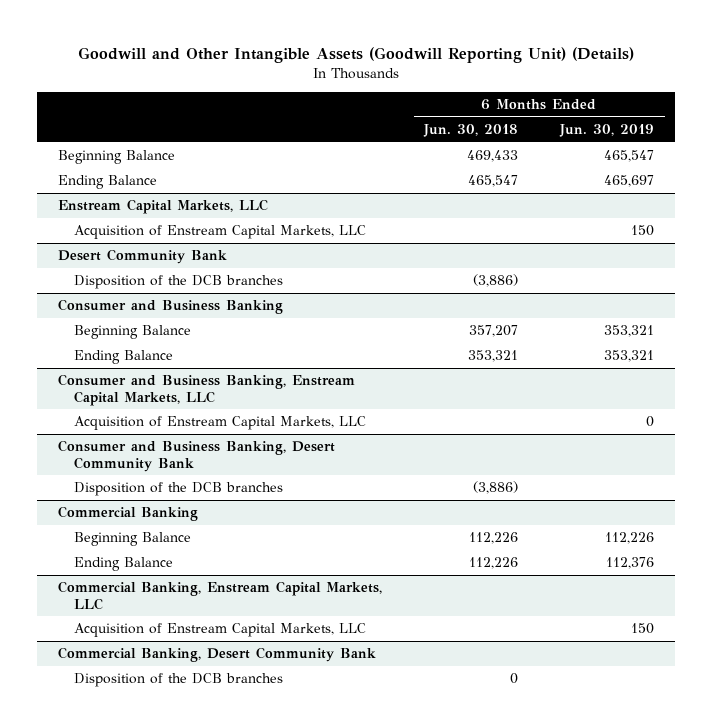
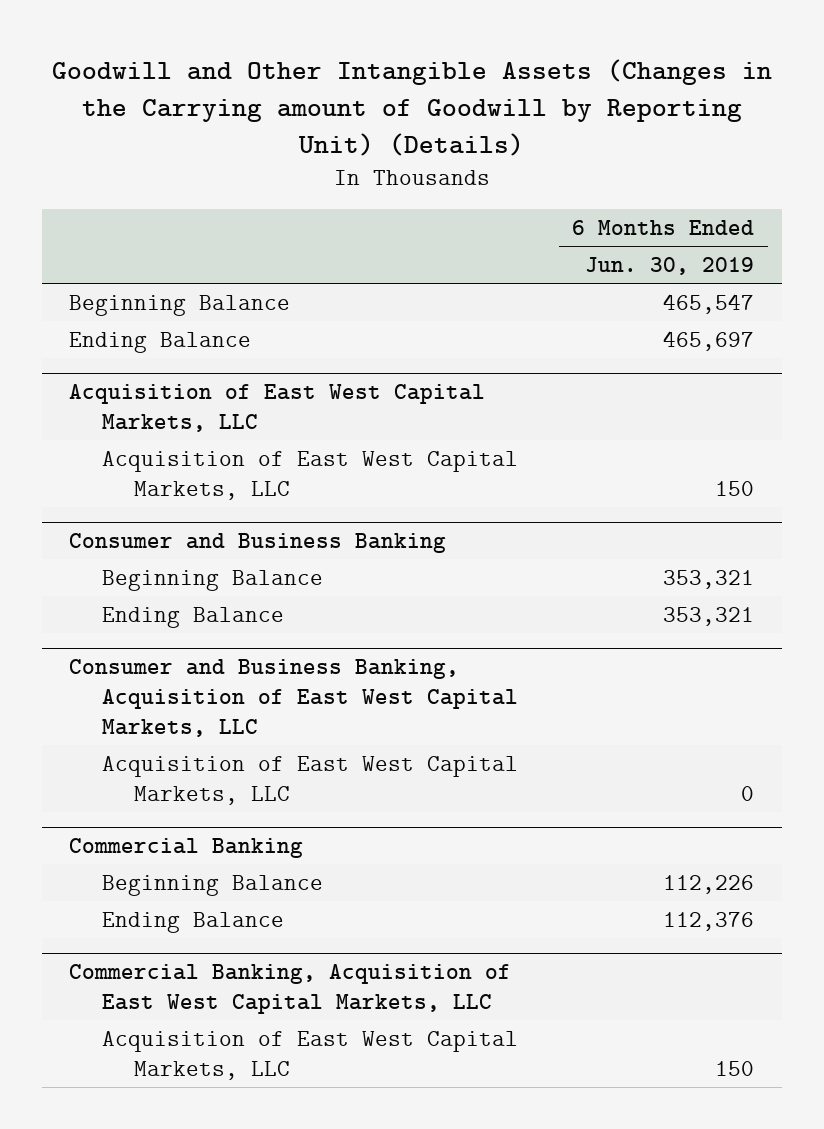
- Goodwill and Other Intangible Assets (Goodwill Reporting Unit) (Details)
+ Goodwill and Other Intangible Assets (Changes in the Carrying amount of Goodwill by Reporting Unit) (Details)
- | 6 Months Ended Jun. 30, 2018 | 6 Months Ended Jun. 30, 2019
+ | 6 Months Ended Jun. 30, 2019
- Enstream Capital Markets, LLC
- Acquisition of Enstream Capital Markets, LLC | | 150
- Desert Community Bank
- Disposition of the DCB branches | (3,886) |
+ Acquisition of East West Capital Markets, LLC
+ Acquisition of East West Capital Markets, LLC | 150
- Consumer and Business Banking, Enstream Capital Markets, LLC
- Acquisition of Enstream Capital Markets, LLC | | 0
- Consumer and Business Banking, Desert Community Bank
- Disposition of the DCB branches | (3,886) |
+ Consumer and Business Banking, Acquisition of East West Capital Markets, LLC
+ Acquisition of East West Capital Markets, LLC | 0
- Commercial Banking, Enstream Capital Markets, LLC
- Acquisition of Enstream Capital Markets, LLC | | 150
- Commercial Banking, Desert Community Bank
- Disposition of the DCB branches | 0 |
+ Commercial Banking, Acquisition of East West Capital Markets, LLC
+ Acquisition of East West Capital Markets, LLC | 150

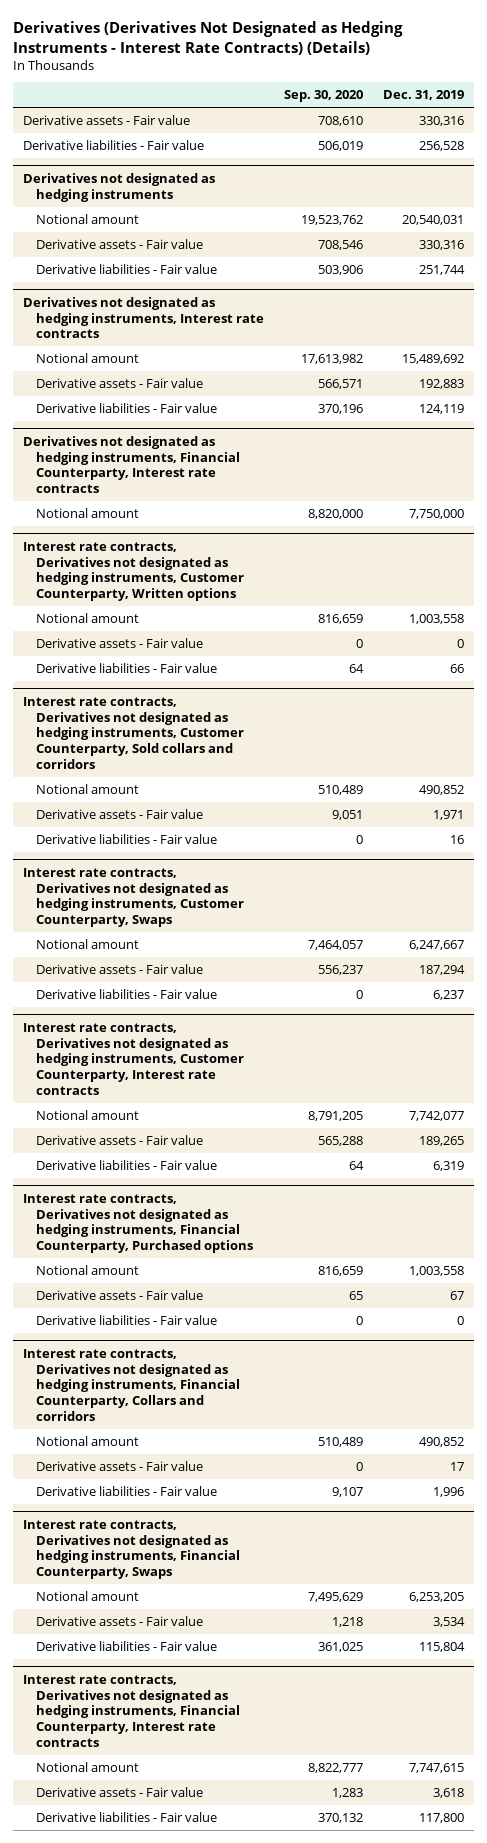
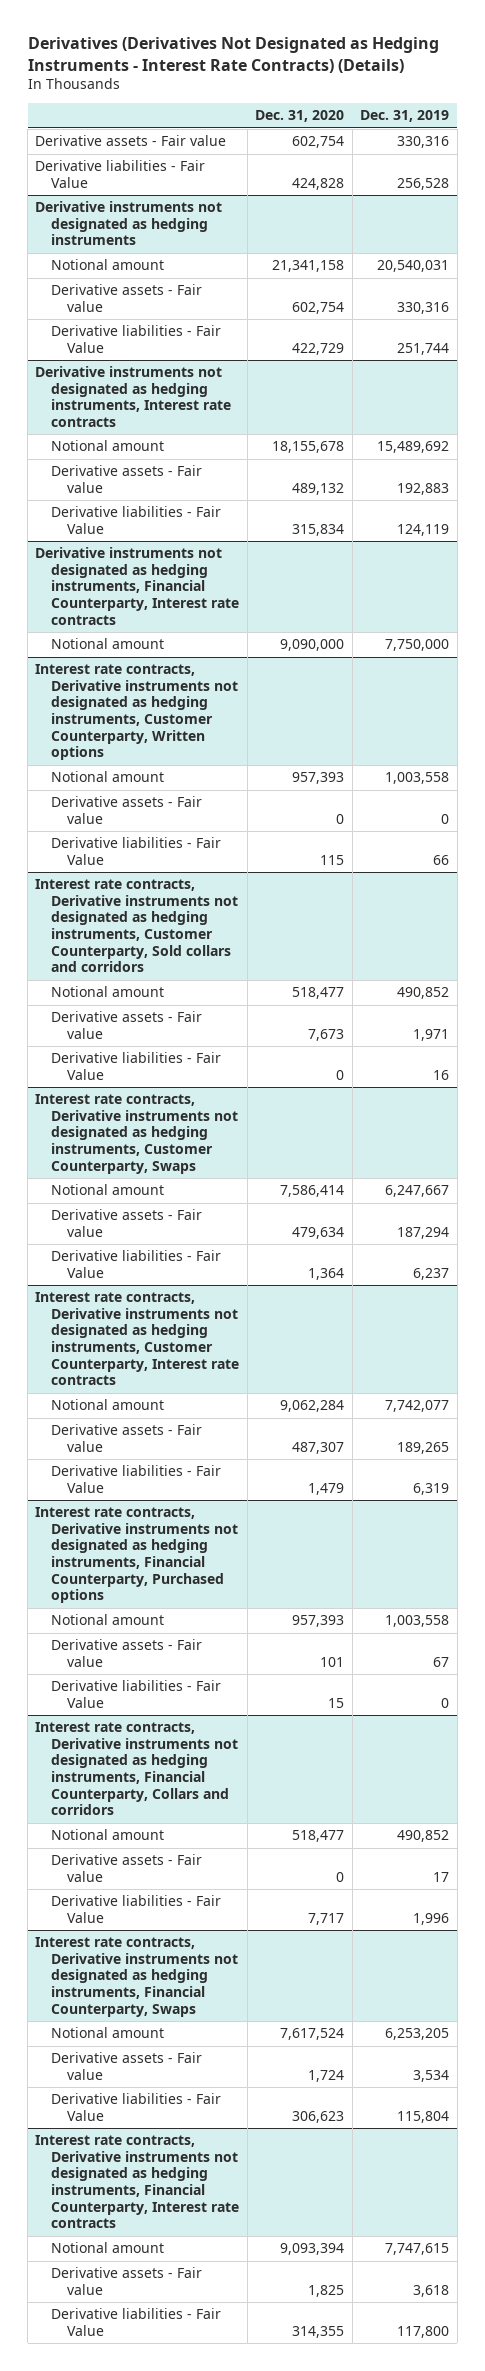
- | Sep. 30, 2020 | Dec. 31, 2019
+ | Dec. 31, 2020 | Dec. 31, 2019
- Derivative liabilities - Fair value | 506,019 | 256,528
- Derivatives not designated as hedging instruments
+ Derivative liabilities - Fair Value | 424,828 | 256,528
+ Derivative instruments not designated as hedging instruments
- Derivative liabilities - Fair value | 503,906 | 251,744
- Derivatives not designated as hedging instruments, Interest rate contracts
+ Derivative liabilities - Fair Value | 422,729 | 251,744
+ Derivative instruments not designated as hedging instruments, Interest rate contracts
- Derivative liabilities - Fair value | 370,196 | 124,119
- Derivatives not designated as hedging instruments, Financial Counterparty, Interest rate contracts
+ Derivative liabilities - Fair Value | 315,834 | 124,119
+ Derivative instruments not designated as hedging instruments, Financial Counterparty, Interest rate contracts
- Interest rate contracts, Derivatives not designated as hedging instruments, Customer Counterparty, Written options
+ Interest rate contracts, Derivative instruments not designated as hedging instruments, Customer Counterparty, Written options
- Derivative liabilities - Fair value | 64 | 66
- Interest rate contracts, Derivatives not designated as hedging instruments, Customer Counterparty, Sold collars and corridors
+ Derivative liabilities - Fair Value | 115 | 66
+ Interest rate contracts, Derivative instruments not designated as hedging instruments, Customer Counterparty, Sold collars and corridors
- Derivative liabilities - Fair value | 0 | 16
- Interest rate contracts, Derivatives not designated as hedging instruments, Customer Counterparty, Swaps
+ Derivative liabilities - Fair Value | 0 | 16
+ Interest rate contracts, Derivative instruments not designated as hedging instruments, Customer Counterparty, Swaps
- Derivative liabilities - Fair value | 0 | 6,237
- Interest rate contracts, Derivatives not designated as hedging instruments, Customer Counterparty, Interest rate contracts
+ Derivative liabilities - Fair Value | 1,364 | 6,237
+ Interest rate contracts, Derivative instruments not designated as hedging instruments, Customer Counterparty, Interest rate contracts
- Derivative liabilities - Fair value | 64 | 6,319
- Interest rate contracts, Derivatives not designated as hedging instruments, Financial Counterparty, Purchased options
+ Derivative liabilities - Fair Value | 1,479 | 6,319
+ Interest rate contracts, Derivative instruments not designated as hedging instruments, Financial Counterparty, Purchased options
- Derivative liabilities - Fair value | 0 | 0
- Interest rate contracts, Derivatives not designated as hedging instruments, Financial Counterparty, Collars and corridors
+ Derivative liabilities - Fair Value | 15 | 0
+ Interest rate contracts, Derivative instruments not designated as hedging instruments, Financial Counterparty, Collars and corridors
- Derivative liabilities - Fair value | 9,107 | 1,996
- Interest rate contracts, Derivatives not designated as hedging instruments, Financial Counterparty, Swaps
+ Derivative liabilities - Fair Value | 7,717 | 1,996
+ Interest rate contracts, Derivative instruments not designated as hedging instruments, Financial Counterparty, Swaps
- Derivative liabilities - Fair value | 361,025 | 115,804
- Interest rate contracts, Derivatives not designated as hedging instruments, Financial Counterparty, Interest rate contracts
+ Derivative liabilities - Fair Value | 306,623 | 115,804
+ Interest rate contracts, Derivative instruments not designated as hedging instruments, Financial Counterparty, Interest rate contracts
- Derivative liabilities - Fair value | 370,132 | 117,800
+ Derivative liabilities - Fair Value | 314,355 | 117,800

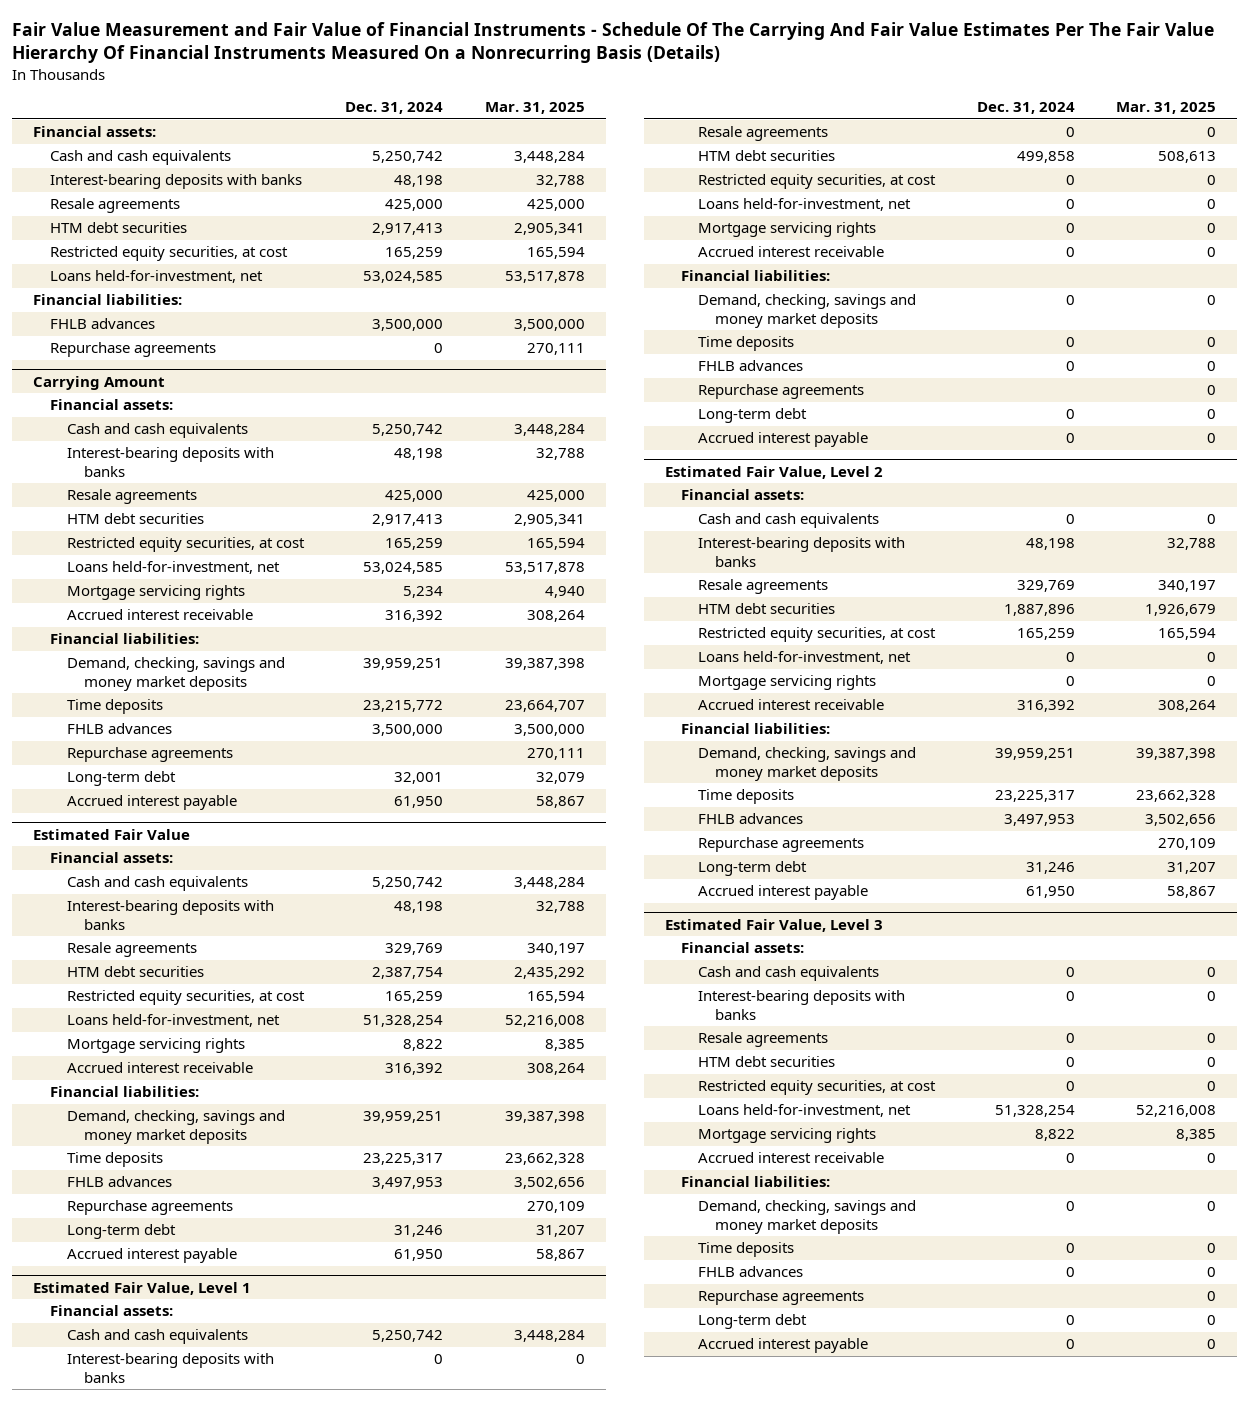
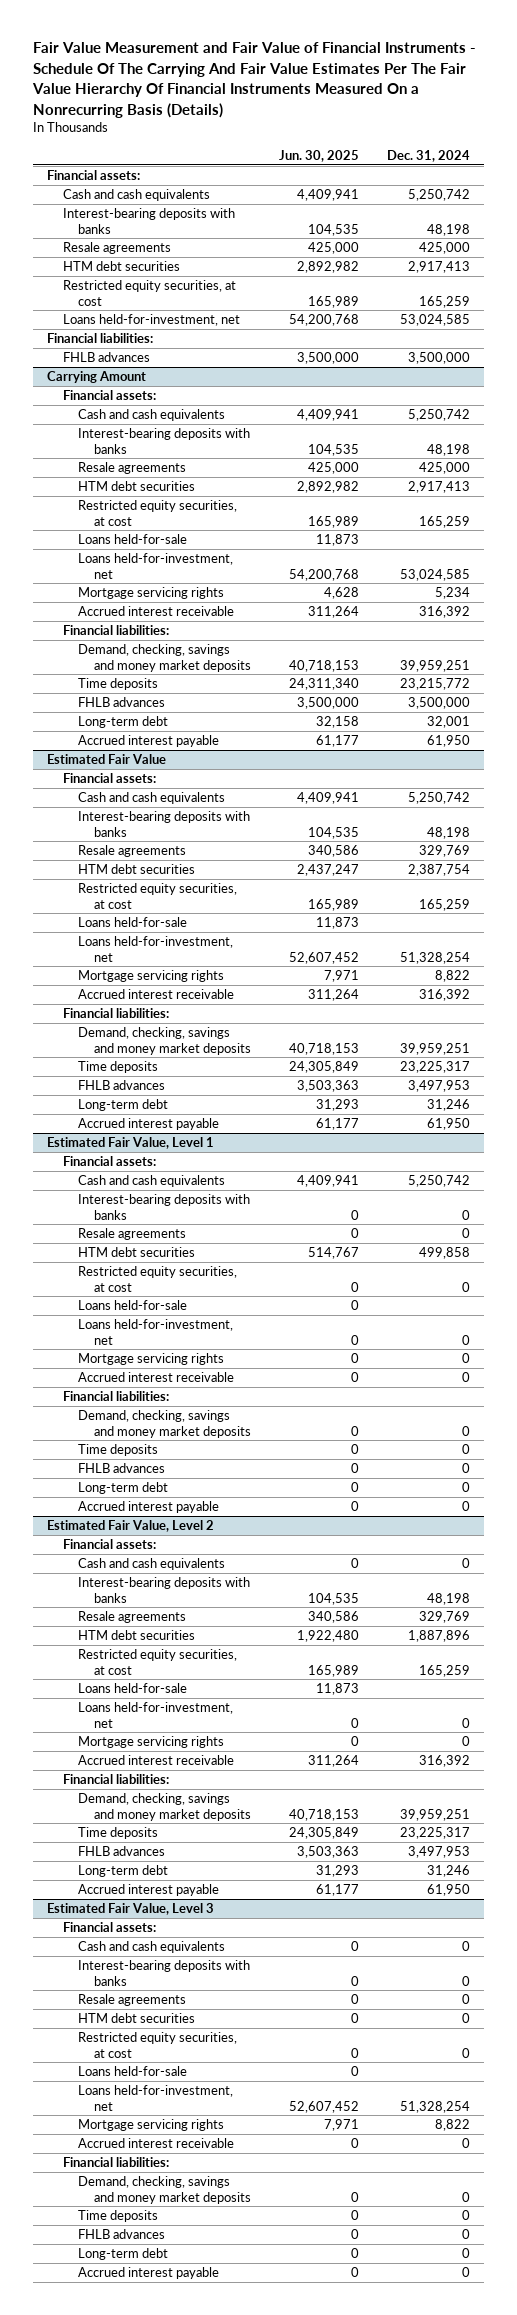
- | Dec. 31, 2024 | Mar. 31, 2025
+ | Jun. 30, 2025 | Dec. 31, 2024
- Repurchase agreements | 0 | 270,111
@ Carrying Amount
+ Loans held-for-sale | 11,873 |
- Repurchase agreements | | 270,111
@ Estimated Fair Value
+ Loans held-for-sale | 11,873 |
- Repurchase agreements | | 270,109
@ Estimated Fair Value, Level 1
+ Loans held-for-sale | 0 |
- Repurchase agreements | | 0
@ Estimated Fair Value, Level 2
+ Loans held-for-sale | 11,873 |
- Repurchase agreements | | 270,109
@ Estimated Fair Value, Level 3
+ Loans held-for-sale | 0 |
- Repurchase agreements | | 0

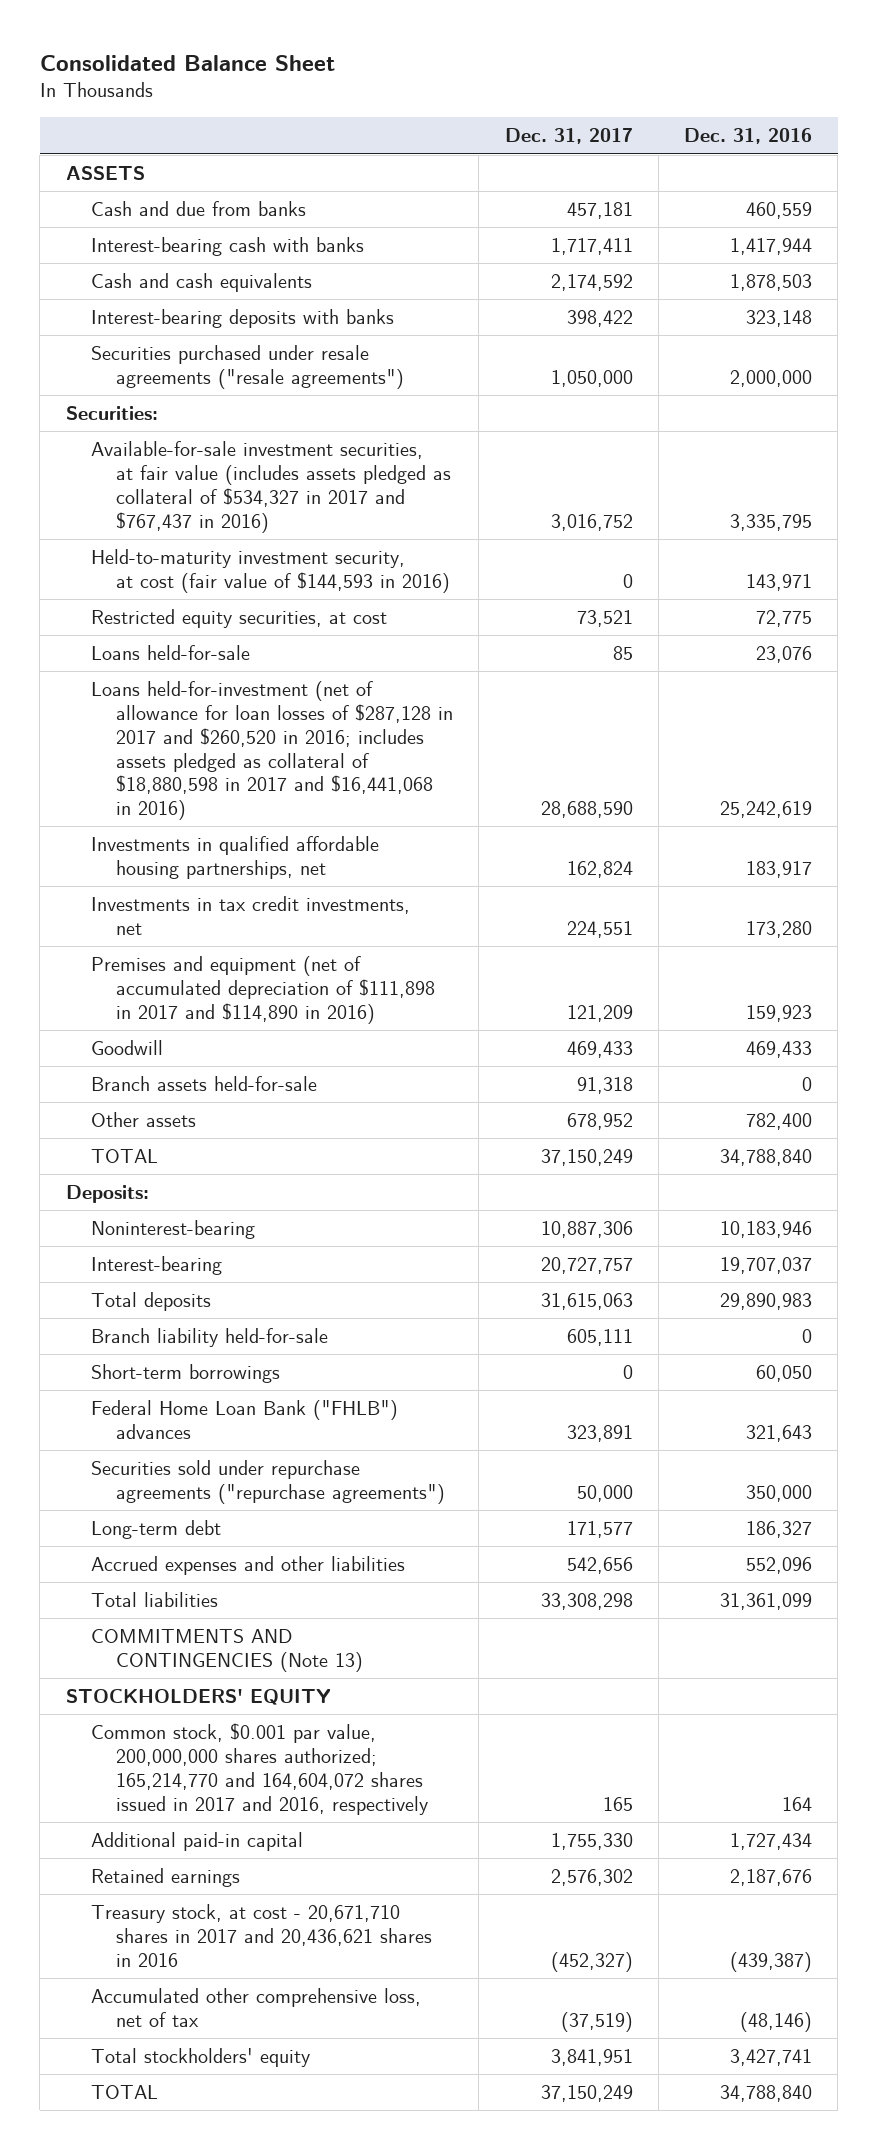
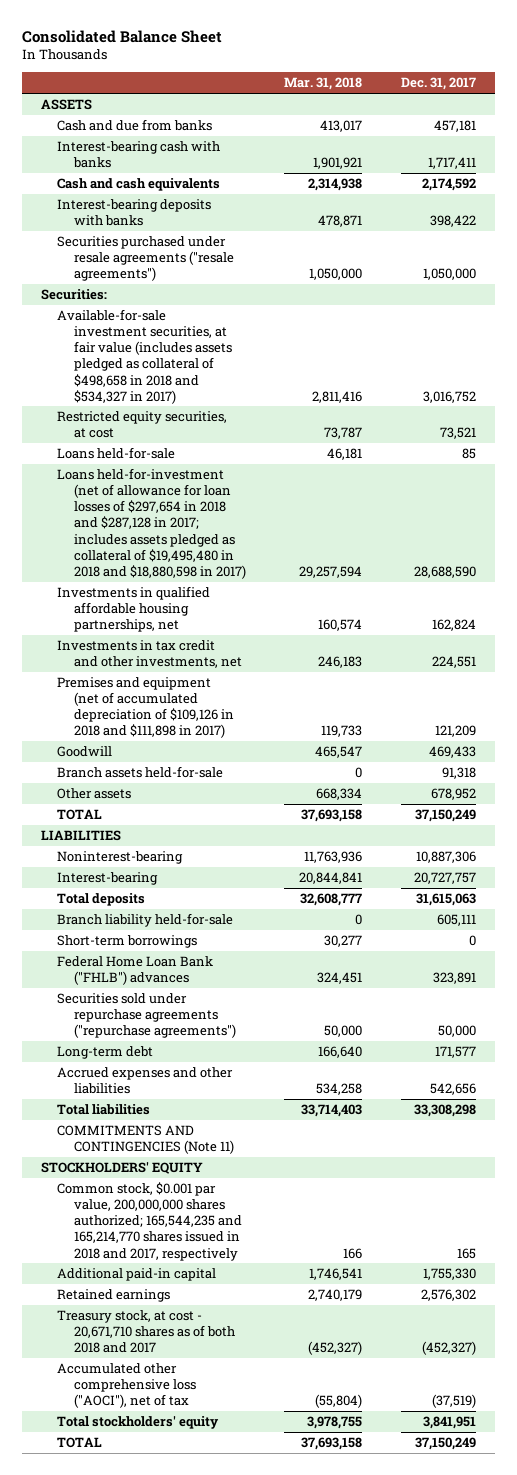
- | Dec. 31, 2017 | Dec. 31, 2016
+ | Mar. 31, 2018 | Dec. 31, 2017
- Available-for-sale investment securities, at fair value (includes assets pledged as collateral of $534,327 in 2017 and $767,437 in 2016) | 3,016,752 | 3,335,795
- Held-to-maturity investment security, at cost (fair value of $144,593 in 2016) | 0 | 143,971
+ Available-for-sale investment securities, at fair value (includes assets pledged as collateral of $498,658 in 2018 and $534,327 in 2017) | 2,811,416 | 3,016,752
- Loans held-for-investment (net of allowance for loan losses of $287,128 in 2017 and $260,520 in 2016; includes assets pledged as collateral of $18,880,598 in 2017 and $16,441,068 in 2016) | 28,688,590 | 25,242,619
+ Loans held-for-investment (net of allowance for loan losses of $297,654 in 2018 and $287,128 in 2017; includes assets pledged as collateral of $19,495,480 in 2018 and $18,880,598 in 2017) | 29,257,594 | 28,688,590
- Investments in tax credit investments, net | 224,551 | 173,280
- Premises and equipment (net of accumulated depreciation of $111,898 in 2017 and $114,890 in 2016) | 121,209 | 159,923
+ Investments in tax credit and other investments, net | 246,183 | 224,551
+ Premises and equipment (net of accumulated depreciation of $109,126 in 2018 and $111,898 in 2017) | 119,733 | 121,209
- Deposits:
+ LIABILITIES
- COMMITMENTS AND CONTINGENCIES (Note 13)
+ COMMITMENTS AND CONTINGENCIES (Note 11)
- Common stock, $0.001 par value, 200,000,000 shares authorized; 165,214,770 and 164,604,072 shares issued in 2017 and 2016, respectively | 165 | 164
+ Common stock, $0.001 par value, 200,000,000 shares authorized; 165,544,235 and 165,214,770 shares issued in 2018 and 2017, respectively | 166 | 165
- Treasury stock, at cost - 20,671,710 shares in 2017 and 20,436,621 shares in 2016 | (452,327) | (439,387)
- Accumulated other comprehensive loss, net of tax | (37,519) | (48,146)
+ Treasury stock, at cost - 20,671,710 shares as of both 2018 and 2017 | (452,327) | (452,327)
+ Accumulated other comprehensive loss ("AOCI"), net of tax | (55,804) | (37,519)

